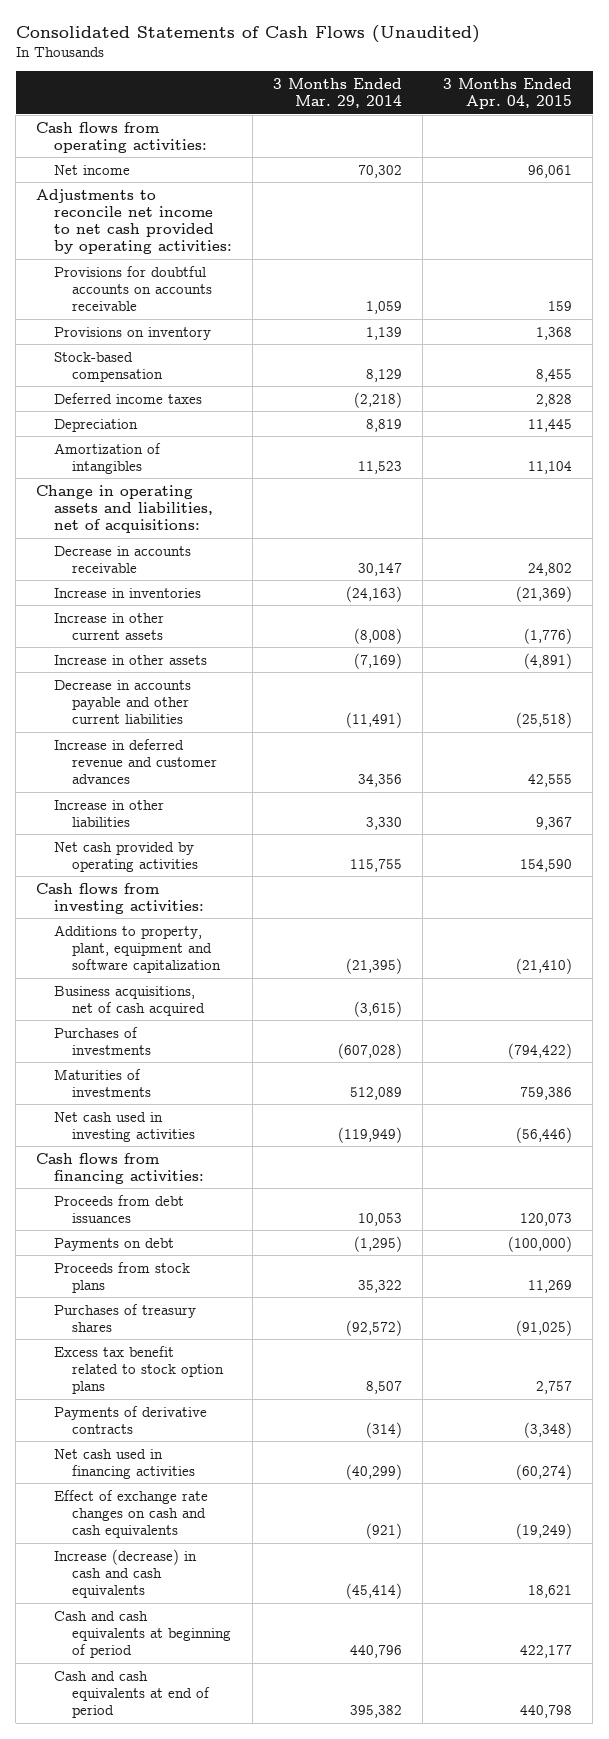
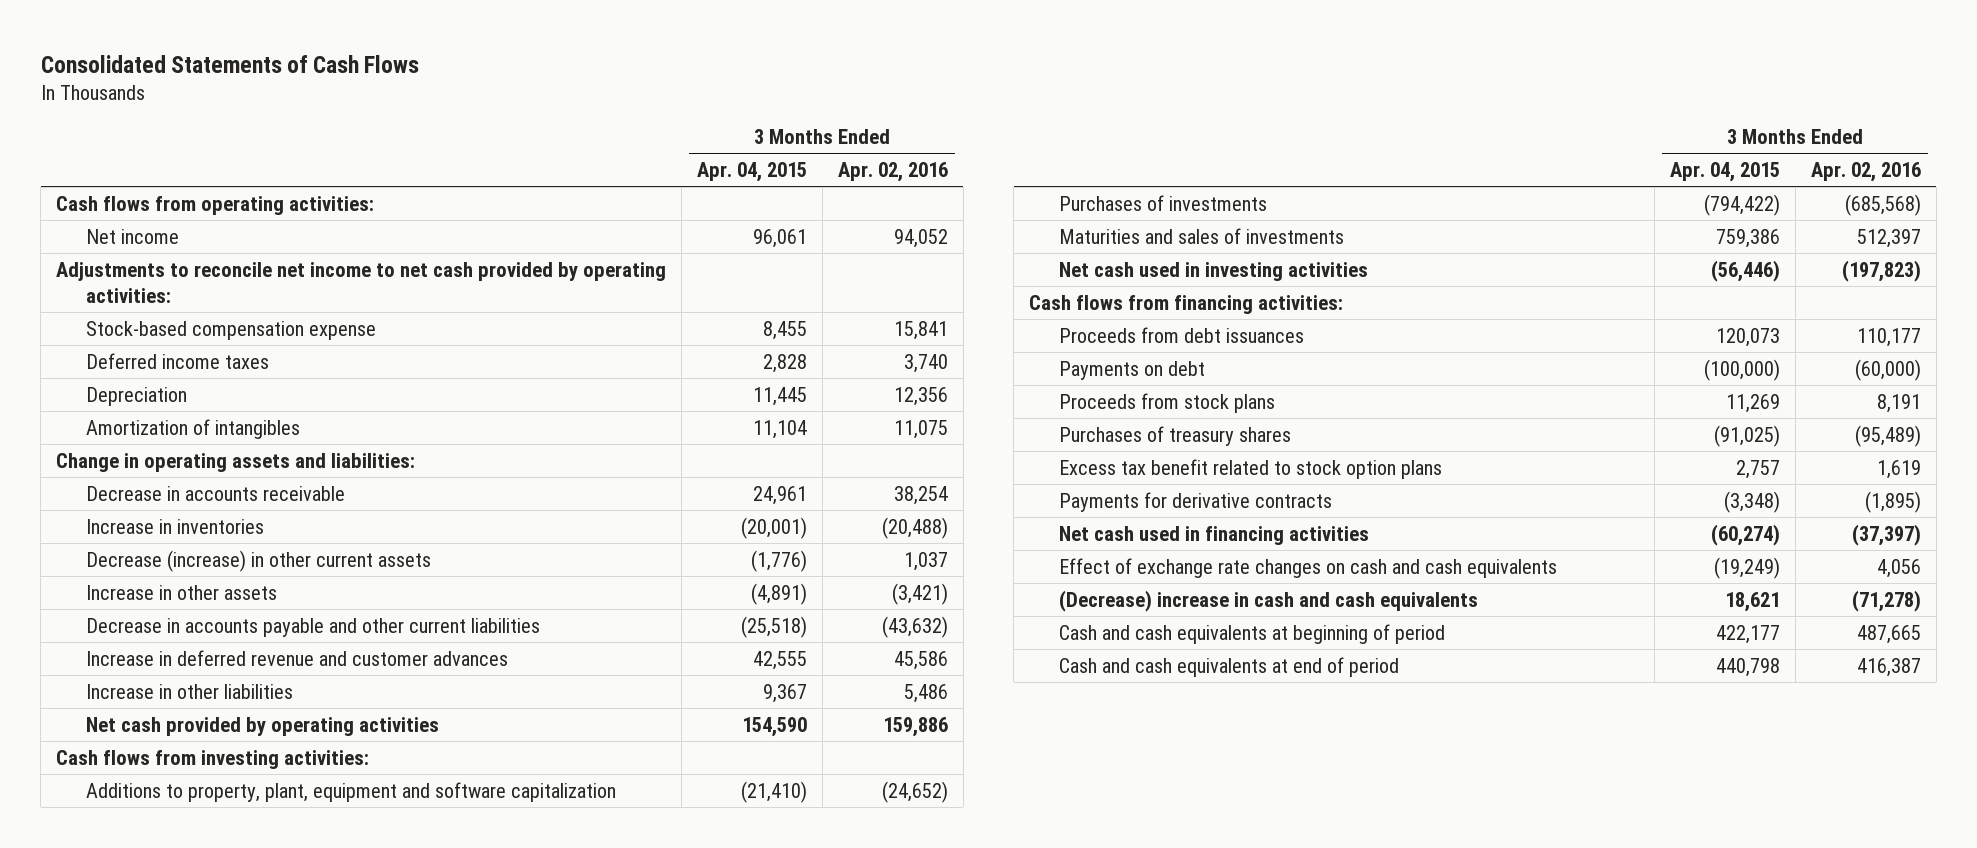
- Consolidated Statements of Cash Flows (Unaudited)
+ Consolidated Statements of Cash Flows
- | 3 Months Ended Mar. 29, 2014 | 3 Months Ended Apr. 04, 2015
+ | 3 Months Ended Apr. 04, 2015 | 3 Months Ended Apr. 02, 2016
- Provisions for doubtful accounts on accounts receivable | 1,059 | 159
- Provisions on inventory | 1,139 | 1,368
- Stock-based compensation | 8,129 | 8,455
+ Stock-based compensation expense | 8,455 | 15,841
- Change in operating assets and liabilities, net of acquisitions:
- Decrease in accounts receivable | 30,147 | 24,802
- Increase in inventories | (24,163) | (21,369)
- Increase in other current assets | (8,008) | (1,776)
+ Change in operating assets and liabilities:
+ Decrease in accounts receivable | 24,961 | 38,254
+ Increase in inventories | (20,001) | (20,488)
+ Decrease (increase) in other current assets | (1,776) | 1,037
- Business acquisitions, net of cash acquired | (3,615) |
- Maturities of investments | 512,089 | 759,386
+ Maturities and sales of investments | 759,386 | 512,397
- Payments of derivative contracts | (314) | (3,348)
+ Payments for derivative contracts | (3,348) | (1,895)
- Increase (decrease) in cash and cash equivalents | (45,414) | 18,621
+ (Decrease) increase in cash and cash equivalents | 18,621 | (71,278)

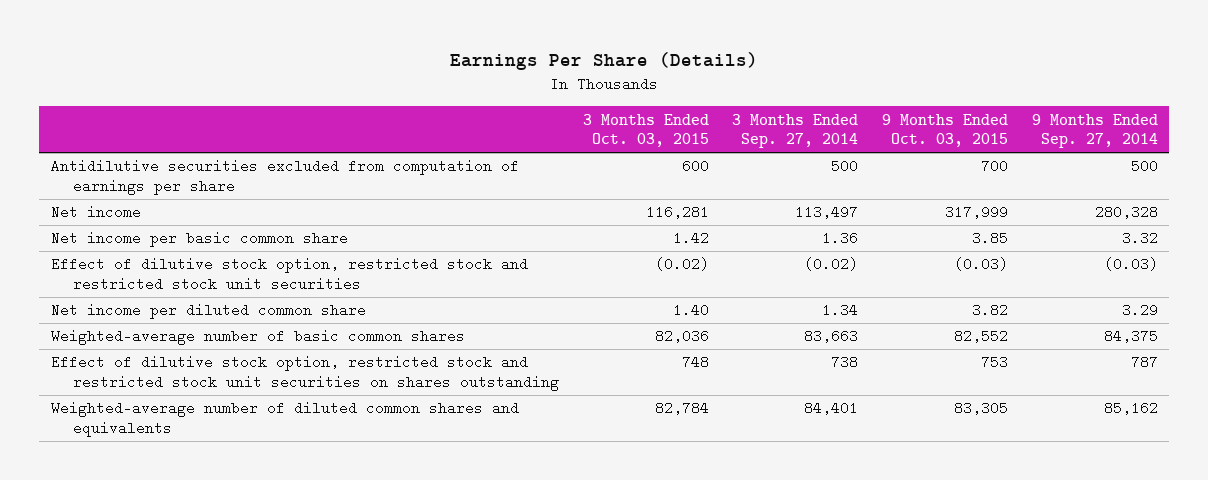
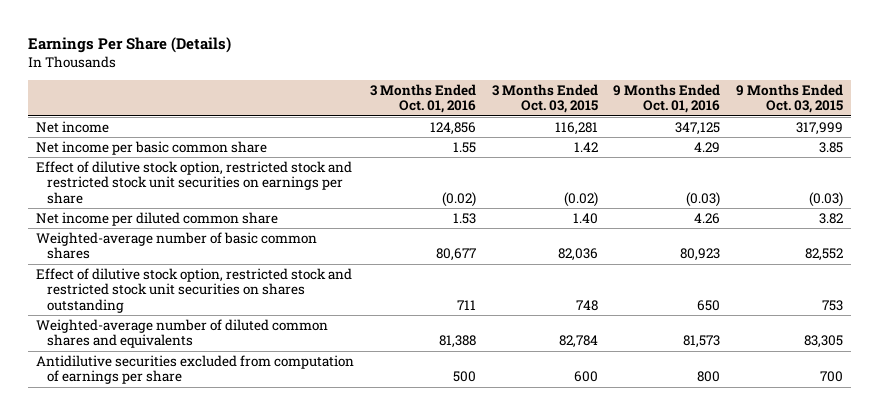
- | 3 Months Ended Oct. 03, 2015 | 3 Months Ended Sep. 27, 2014 | 9 Months Ended Oct. 03, 2015 | 9 Months Ended Sep. 27, 2014
+ | 3 Months Ended Oct. 01, 2016 | 3 Months Ended Oct. 03, 2015 | 9 Months Ended Oct. 01, 2016 | 9 Months Ended Oct. 03, 2015
- Effect of dilutive stock option, restricted stock and restricted stock unit securities | (0.02) | (0.02) | (0.03) | (0.03)
+ Effect of dilutive stock option, restricted stock and restricted stock unit securities on earnings per share | (0.02) | (0.02) | (0.03) | (0.03)
moved down: Antidilutive securities excluded from computation of earnings per share | 500 | 600 | 800 | 700

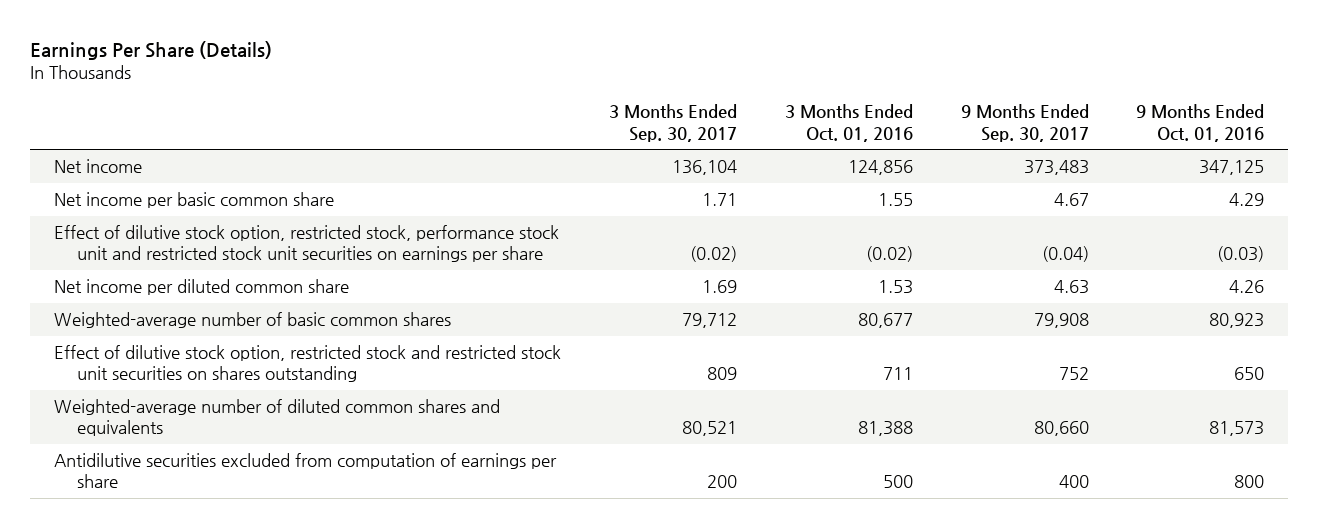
- | 3 Months Ended Oct. 01, 2016 | 3 Months Ended Oct. 03, 2015 | 9 Months Ended Oct. 01, 2016 | 9 Months Ended Oct. 03, 2015
+ | 3 Months Ended Sep. 30, 2017 | 3 Months Ended Oct. 01, 2016 | 9 Months Ended Sep. 30, 2017 | 9 Months Ended Oct. 01, 2016
- Effect of dilutive stock option, restricted stock and restricted stock unit securities on earnings per share | (0.02) | (0.02) | (0.03) | (0.03)
+ Effect of dilutive stock option, restricted stock, performance stock unit and restricted stock unit securities on earnings per share | (0.02) | (0.02) | (0.04) | (0.03)

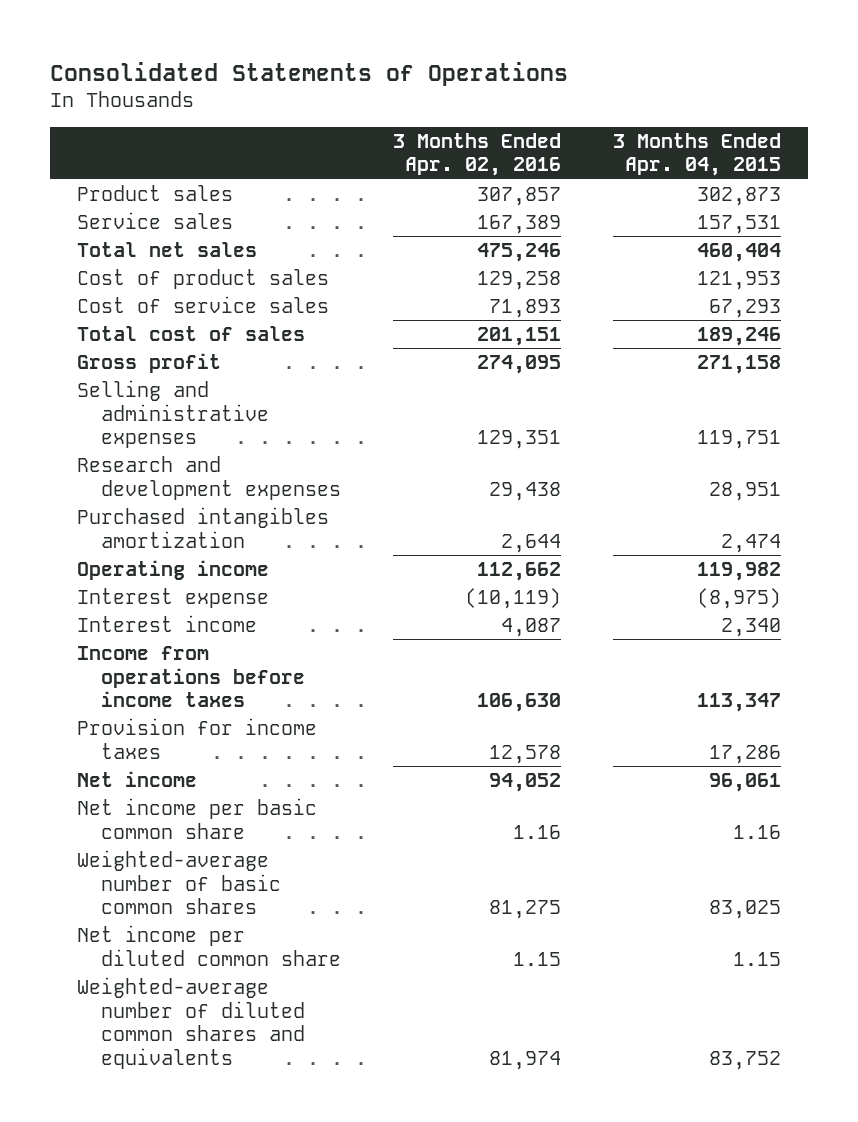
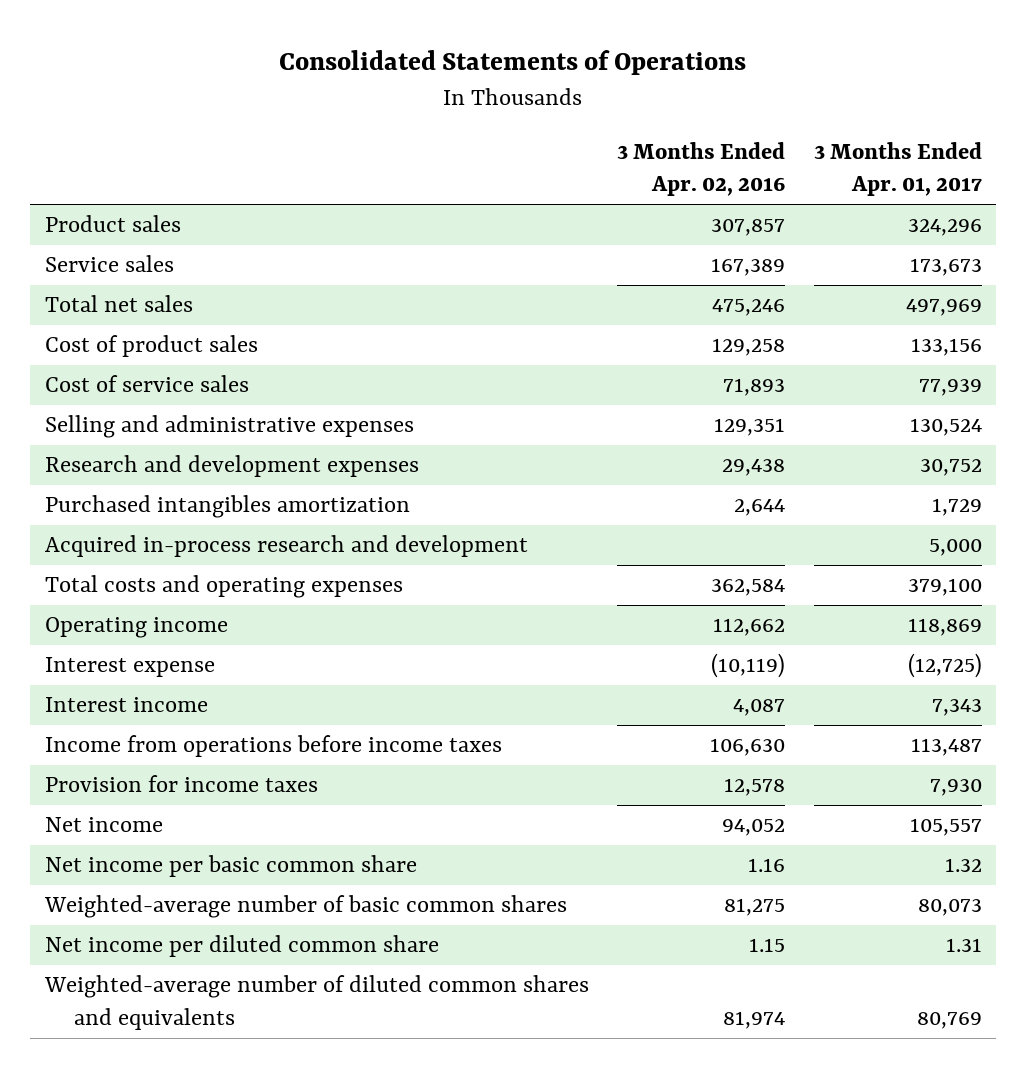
- | 3 Months Ended Apr. 02, 2016 | 3 Months Ended Apr. 04, 2015
+ | 3 Months Ended Apr. 02, 2016 | 3 Months Ended Apr. 01, 2017
- Total cost of sales | 201,151 | 189,246
- Gross profit | 274,095 | 271,158
+ Acquired in-process research and development | | 5,000
+ Total costs and operating expenses | 362,584 | 379,100

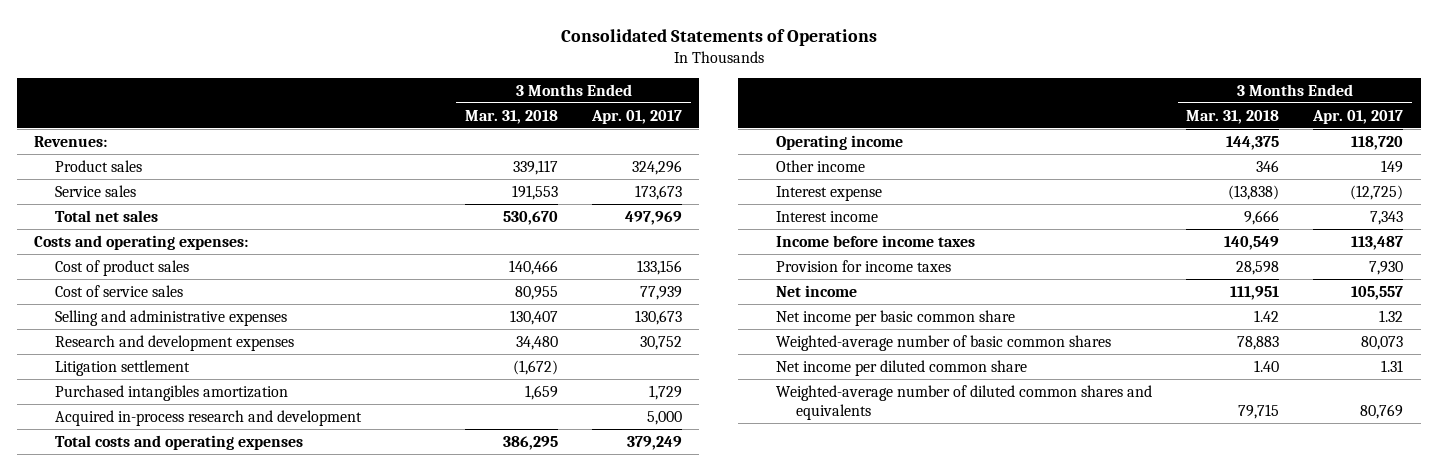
- | 3 Months Ended Apr. 02, 2016 | 3 Months Ended Apr. 01, 2017
+ | 3 Months Ended Mar. 31, 2018 | 3 Months Ended Apr. 01, 2017
+ Revenues:
+ Costs and operating expenses:
- Selling and administrative expenses | 129,351 | 130,524
+ Selling and administrative expenses | 130,407 | 130,673
+ Litigation settlement | (1,672) |
- Total costs and operating expenses | 362,584 | 379,100
- Operating income | 112,662 | 118,869
+ Total costs and operating expenses | 386,295 | 379,249
+ Operating income | 144,375 | 118,720
+ Other income | 346 | 149
- Income from operations before income taxes | 106,630 | 113,487
+ Income before income taxes | 140,549 | 113,487

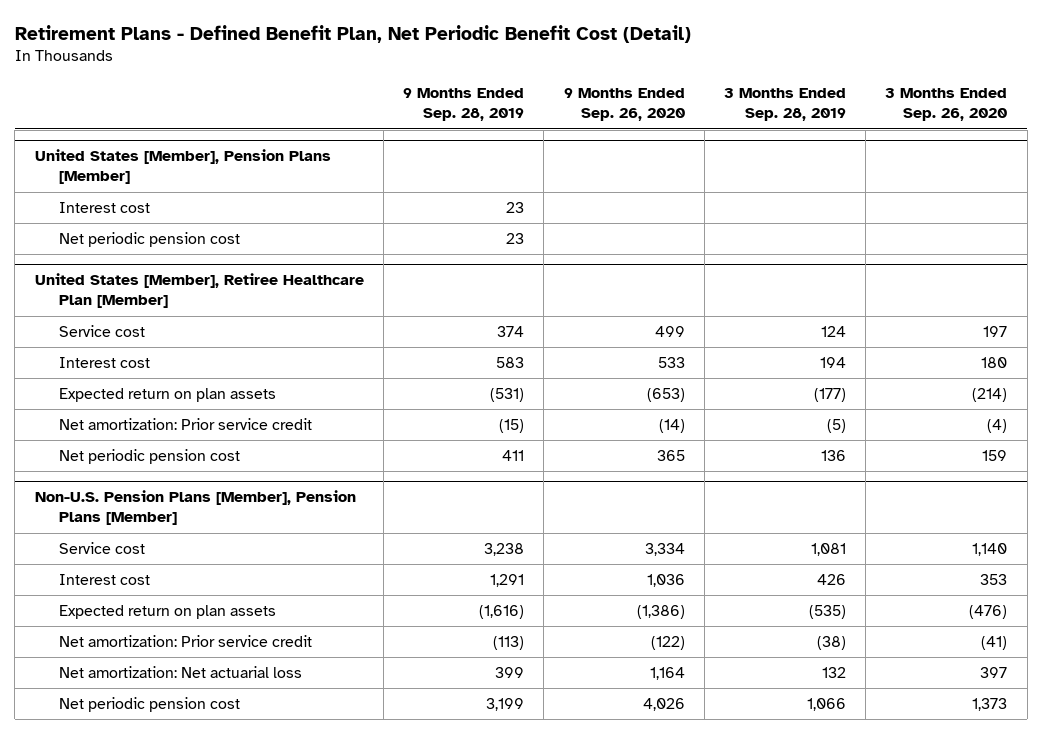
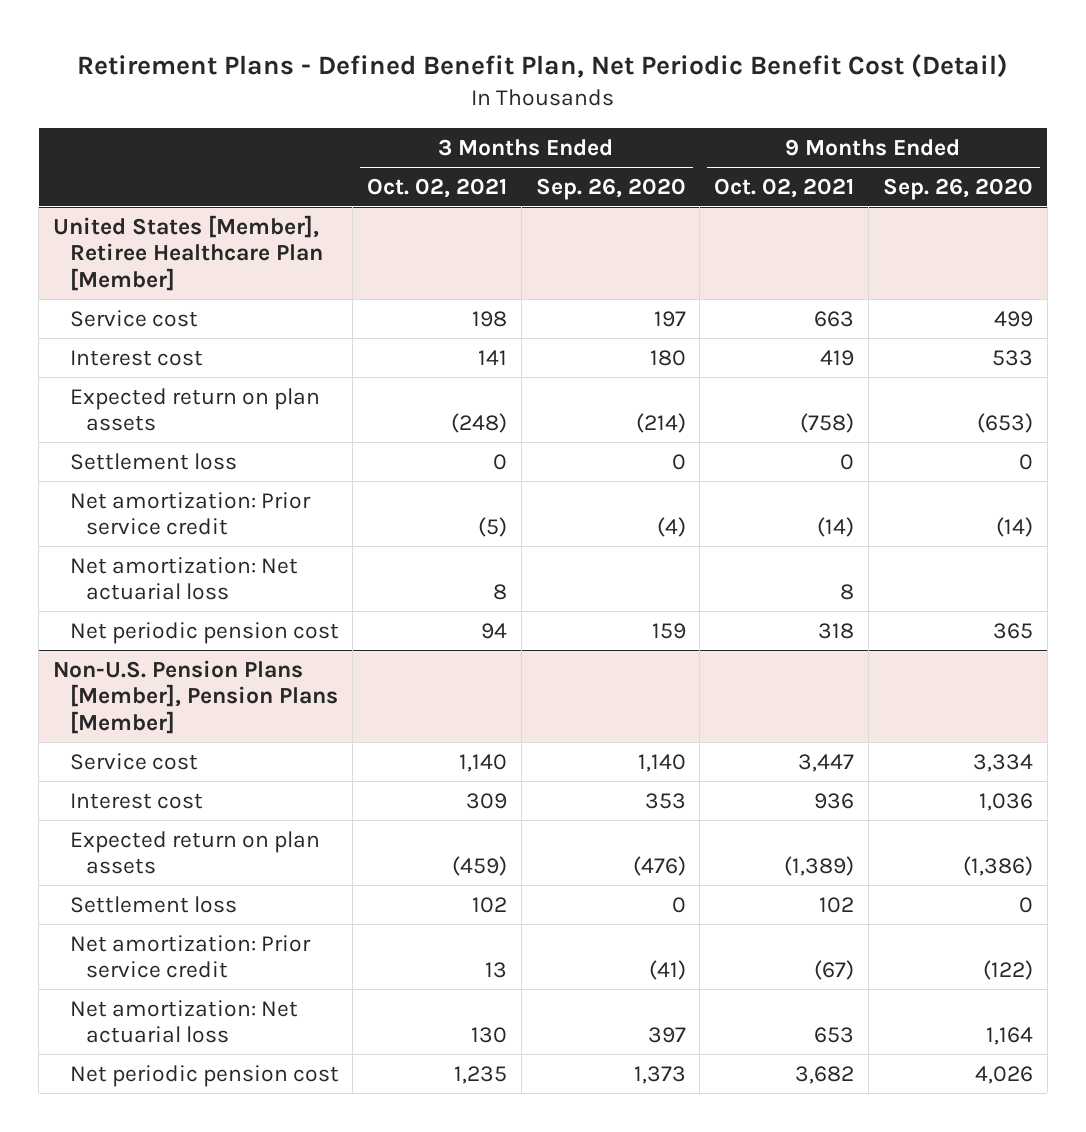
- | 9 Months Ended Sep. 28, 2019 | 9 Months Ended Sep. 26, 2020 | 3 Months Ended Sep. 28, 2019 | 3 Months Ended Sep. 26, 2020
+ | 3 Months Ended Oct. 02, 2021 | 3 Months Ended Sep. 26, 2020 | 9 Months Ended Oct. 02, 2021 | 9 Months Ended Sep. 26, 2020
- United States [Member], Pension Plans [Member]
- Interest cost | 23 | | |
- Net periodic pension cost | 23 | | |
@ United States [Member], Retiree Healthcare Plan [Member]
+ Settlement loss | 0 | 0 | 0 | 0
+ Net amortization: Net actuarial loss | 8 | | 8 |
@ Non-U.S. Pension Plans [Member], Pension Plans [Member]
+ Settlement loss | 102 | 0 | 102 | 0

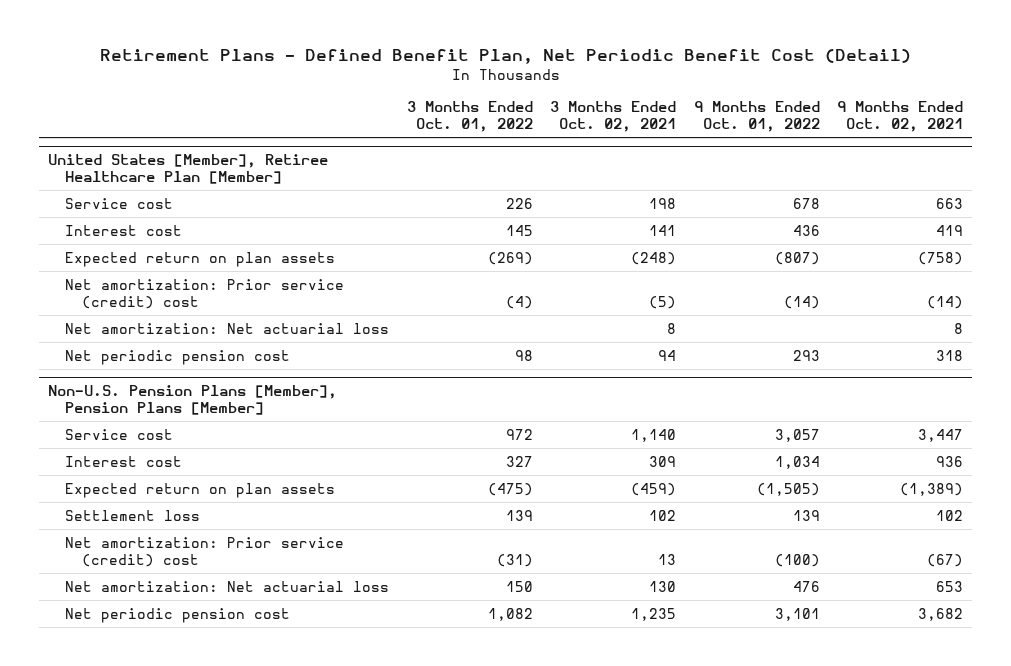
- | 3 Months Ended Oct. 02, 2021 | 3 Months Ended Sep. 26, 2020 | 9 Months Ended Oct. 02, 2021 | 9 Months Ended Sep. 26, 2020
+ | 3 Months Ended Oct. 01, 2022 | 3 Months Ended Oct. 02, 2021 | 9 Months Ended Oct. 01, 2022 | 9 Months Ended Oct. 02, 2021
@ United States [Member], Retiree Healthcare Plan [Member]
- Settlement loss | 0 | 0 | 0 | 0
- Net amortization: Prior service credit | (5) | (4) | (14) | (14)
+ Net amortization: Prior service (credit) cost | (4) | (5) | (14) | (14)
@ Non-U.S. Pension Plans [Member], Pension Plans [Member]
- Net amortization: Prior service credit | 13 | (41) | (67) | (122)
+ Net amortization: Prior service (credit) cost | (31) | 13 | (100) | (67)

